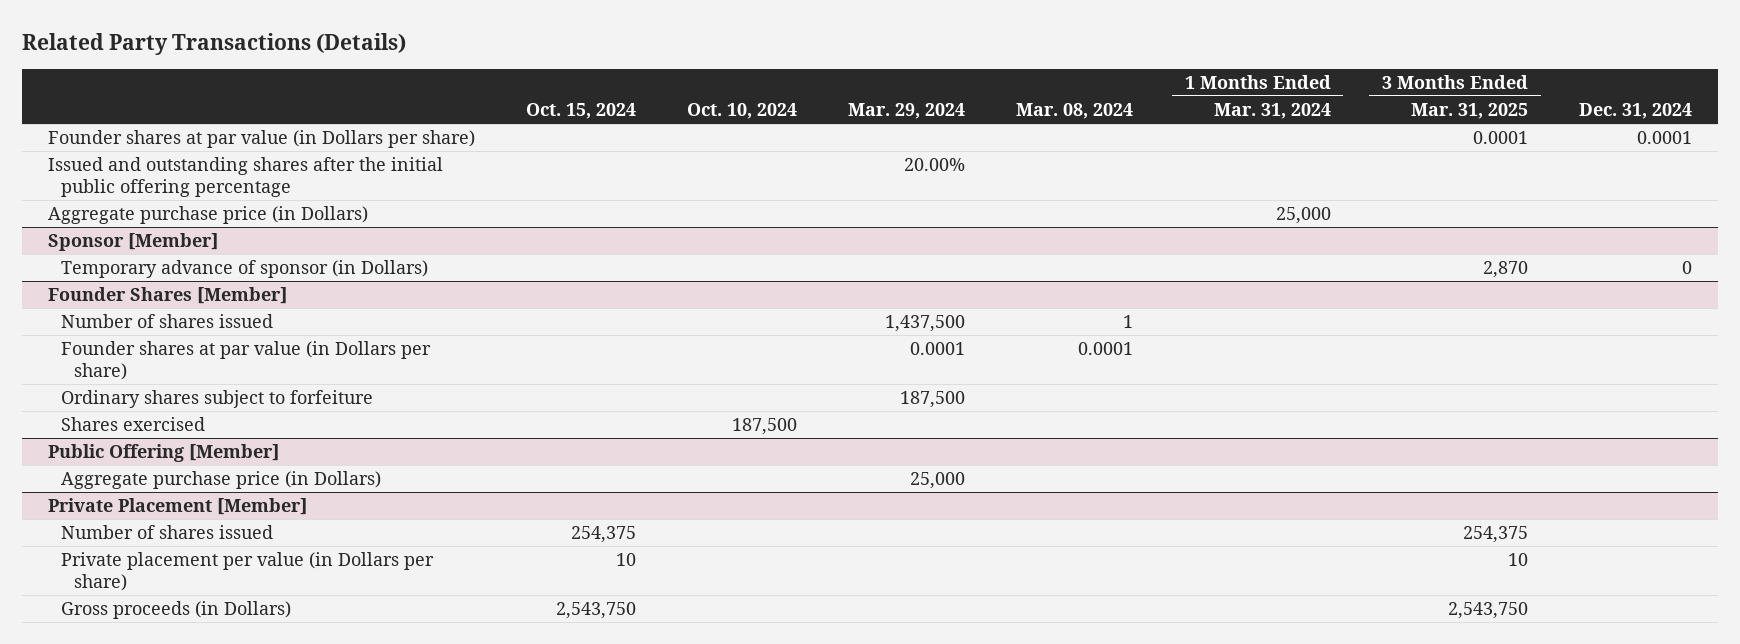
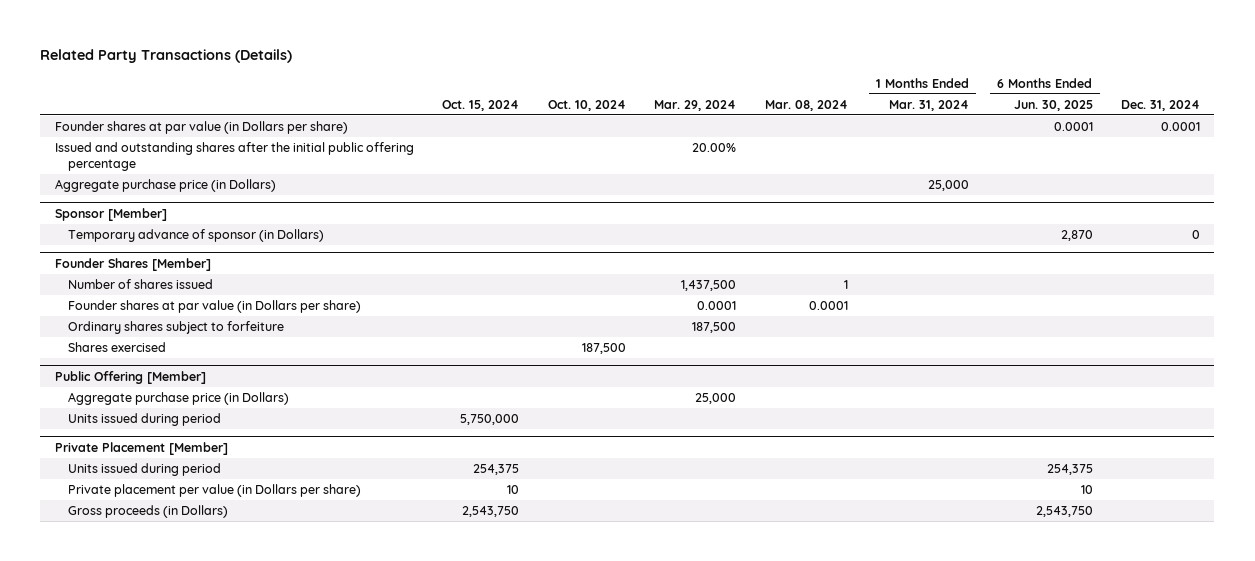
- | Oct. 15, 2024 | Oct. 10, 2024 | Mar. 29, 2024 | Mar. 08, 2024 | 1 Months Ended Mar. 31, 2024 | 3 Months Ended Mar. 31, 2025 | Dec. 31, 2024
+ | Oct. 15, 2024 | Oct. 10, 2024 | Mar. 29, 2024 | Mar. 08, 2024 | 1 Months Ended Mar. 31, 2024 | 6 Months Ended Jun. 30, 2025 | Dec. 31, 2024
@ Public Offering [Member]
+ Units issued during period | 5,750,000 | | | | | |
@ Private Placement [Member]
- Number of shares issued | 254,375 | | | | | 254,375 |
+ Units issued during period | 254,375 | | | | | 254,375 |

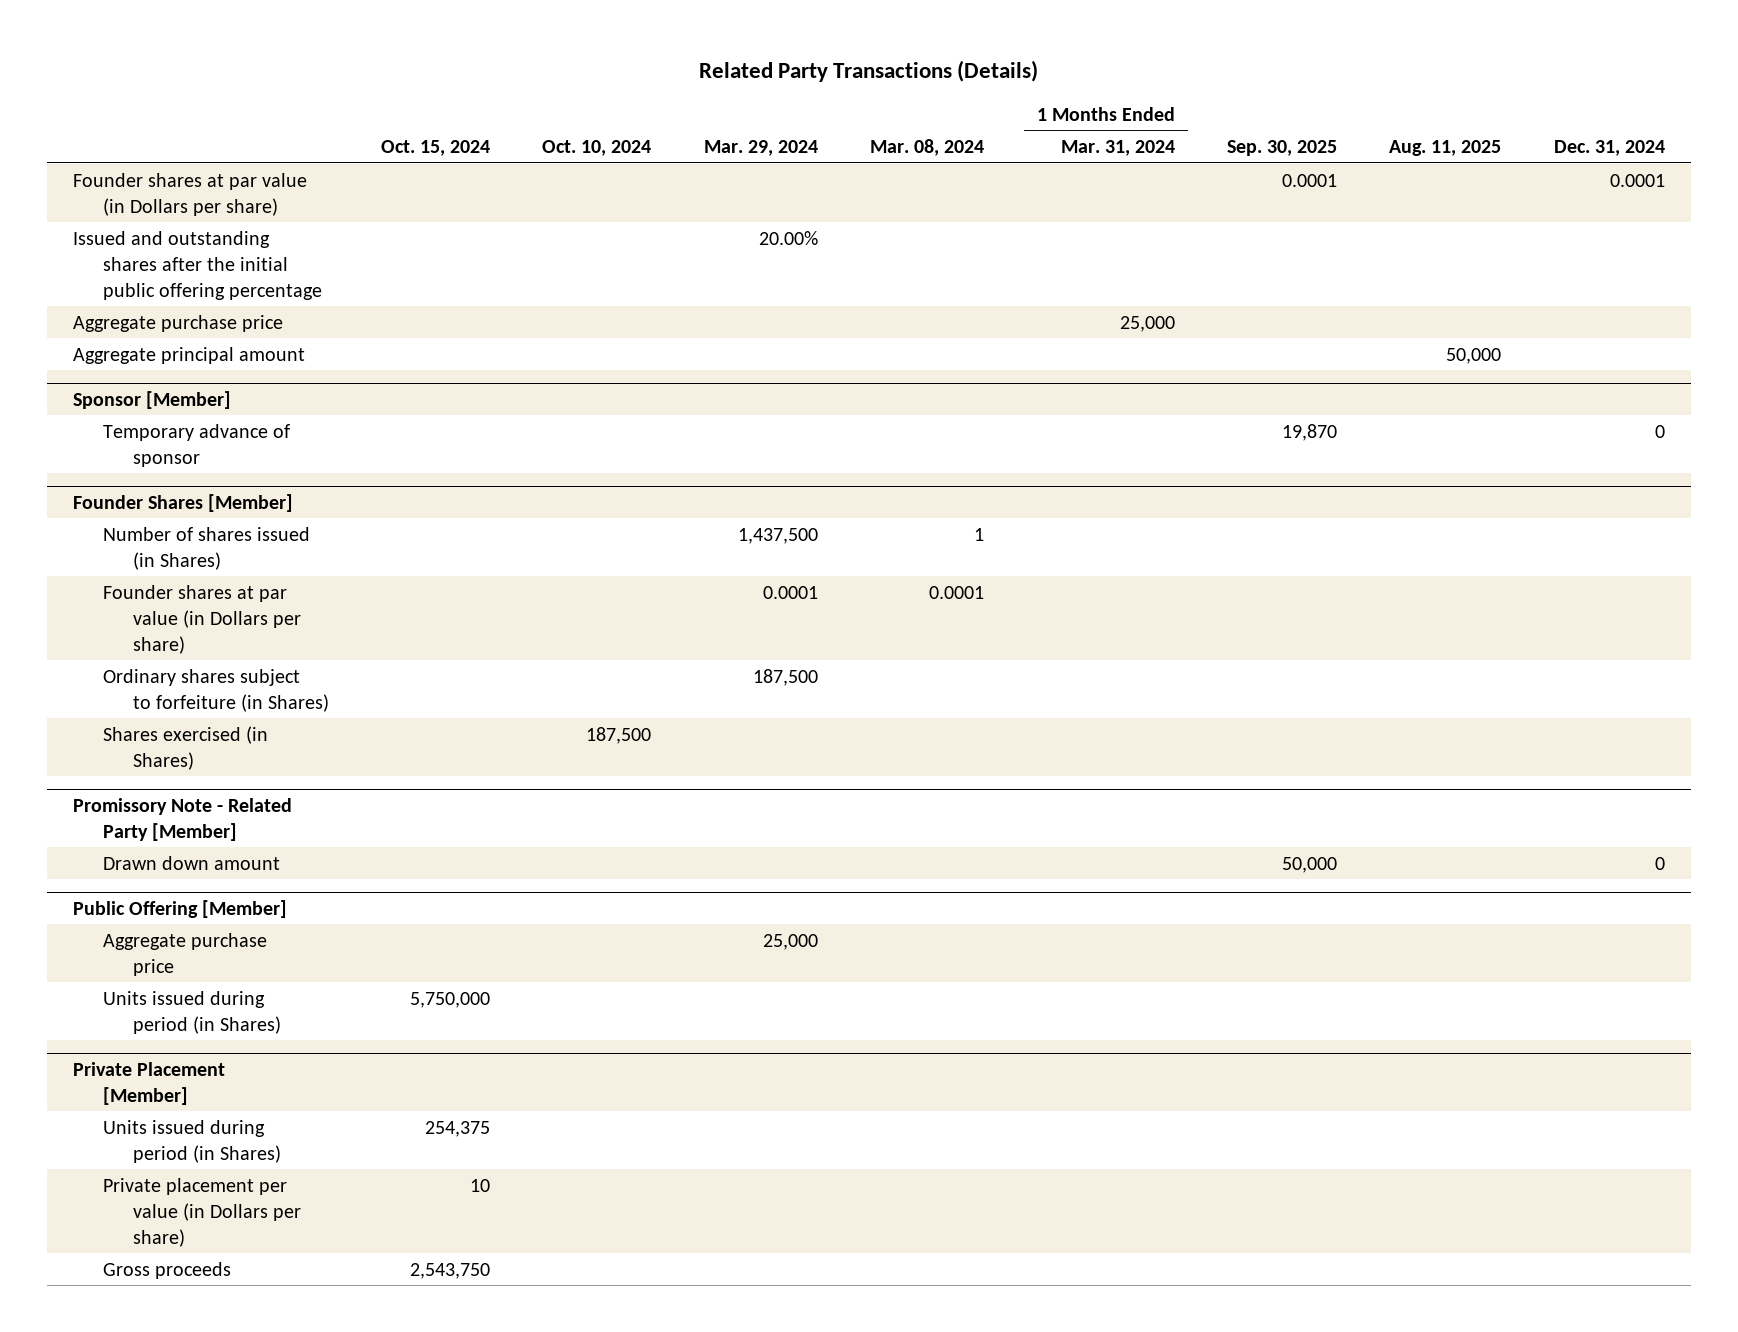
- | Oct. 15, 2024 | Oct. 10, 2024 | Mar. 29, 2024 | Mar. 08, 2024 | 1 Months Ended Mar. 31, 2024 | 6 Months Ended Jun. 30, 2025 | Dec. 31, 2024
+ | Oct. 15, 2024 | Oct. 10, 2024 | Mar. 29, 2024 | Mar. 08, 2024 | 1 Months Ended Mar. 31, 2024 | Sep. 30, 2025 | Aug. 11, 2025 | Dec. 31, 2024
- Aggregate purchase price (in Dollars) | | | | | 25,000 | |
+ Aggregate purchase price | | | | | 25,000 | | |
+ Aggregate principal amount | | | | | | | 50,000 |
@ Sponsor [Member]
- Temporary advance of sponsor (in Dollars) | | | | | | 2,870 | 0
+ Temporary advance of sponsor | | | | | | 19,870 | | 0
@ Founder Shares [Member]
- Number of shares issued | | | 1,437,500 | 1 | | |
+ Number of shares issued (in Shares) | | | 1,437,500 | 1 | | | |
- Ordinary shares subject to forfeiture | | | 187,500 | | | |
- Shares exercised | | 187,500 | | | | |
+ Ordinary shares subject to forfeiture (in Shares) | | | 187,500 | | | | |
+ Shares exercised (in Shares) | | 187,500 | | | | | |
+ Promissory Note - Related Party [Member]
+ Drawn down amount | | | | | | 50,000 | | 0
@ Public Offering [Member]
- Aggregate purchase price (in Dollars) | | | 25,000 | | | |
- Units issued during period | 5,750,000 | | | | | |
+ Aggregate purchase price | | | 25,000 | | | | |
+ Units issued during period (in Shares) | 5,750,000 | | | | | | |
@ Private Placement [Member]
- Units issued during period | 254,375 | | | | | 254,375 |
+ Units issued during period (in Shares) | 254,375 | | | | | | |
- Gross proceeds (in Dollars) | 2,543,750 | | | | | 2,543,750 |
+ Gross proceeds | 2,543,750 | | | | | | |

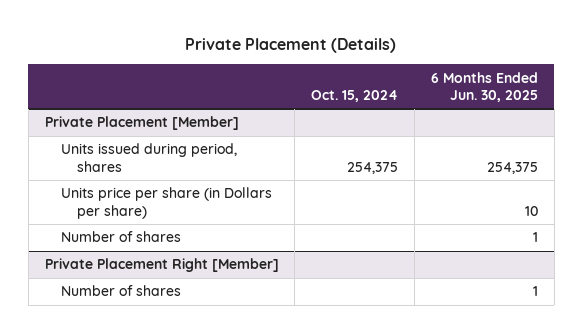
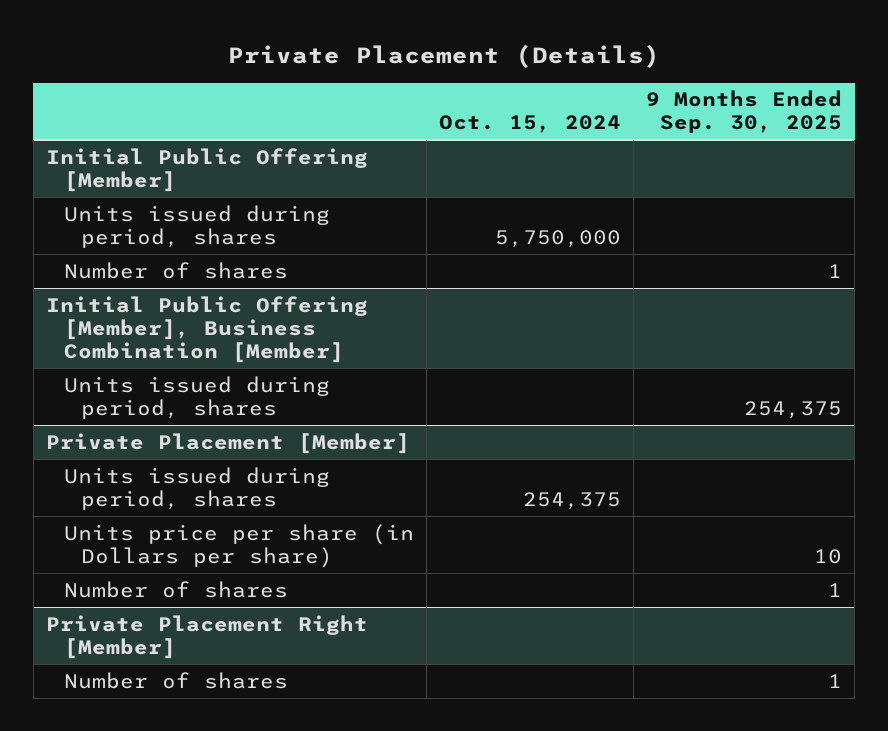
- | Oct. 15, 2024 | 6 Months Ended Jun. 30, 2025
+ | Oct. 15, 2024 | 9 Months Ended Sep. 30, 2025
+ Initial Public Offering [Member]
+ Units issued during period, shares | 5,750,000 |
+ Number of shares | | 1
+ Initial Public Offering [Member], Business Combination [Member]
+ Units issued during period, shares | | 254,375

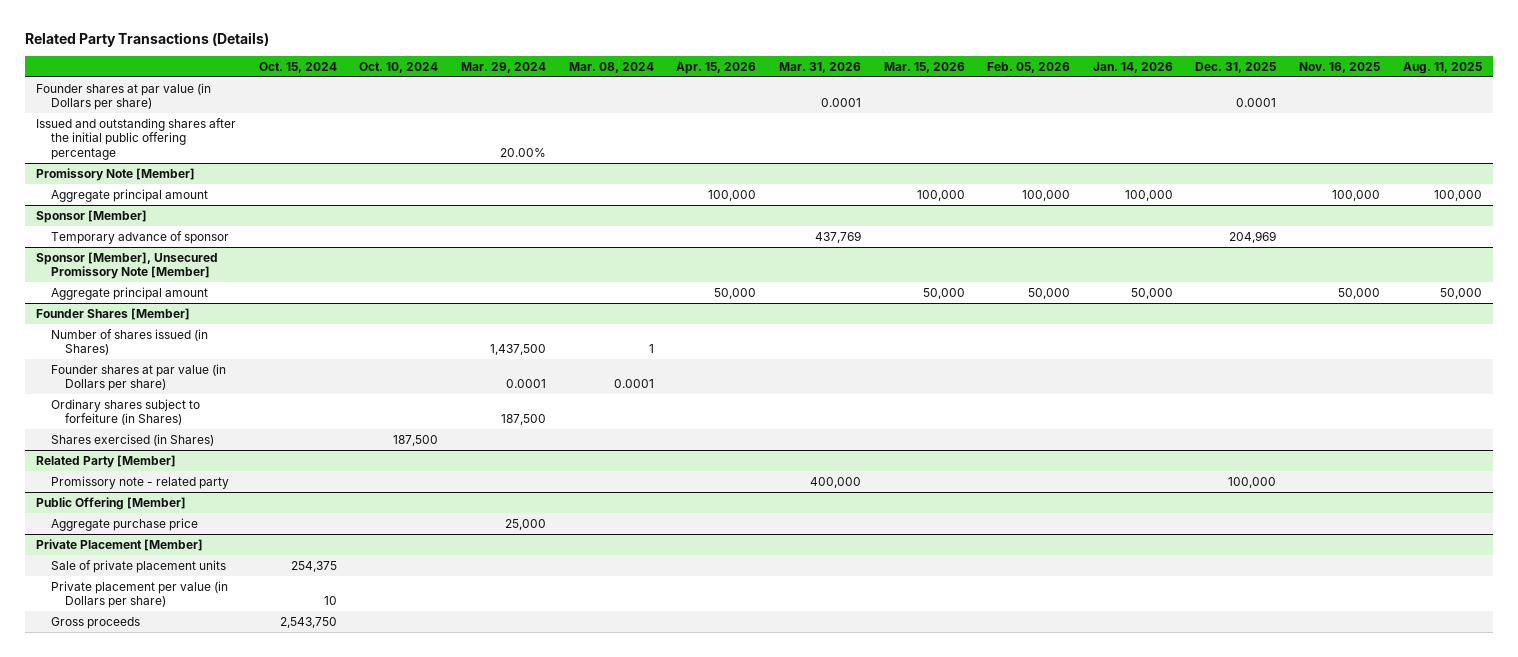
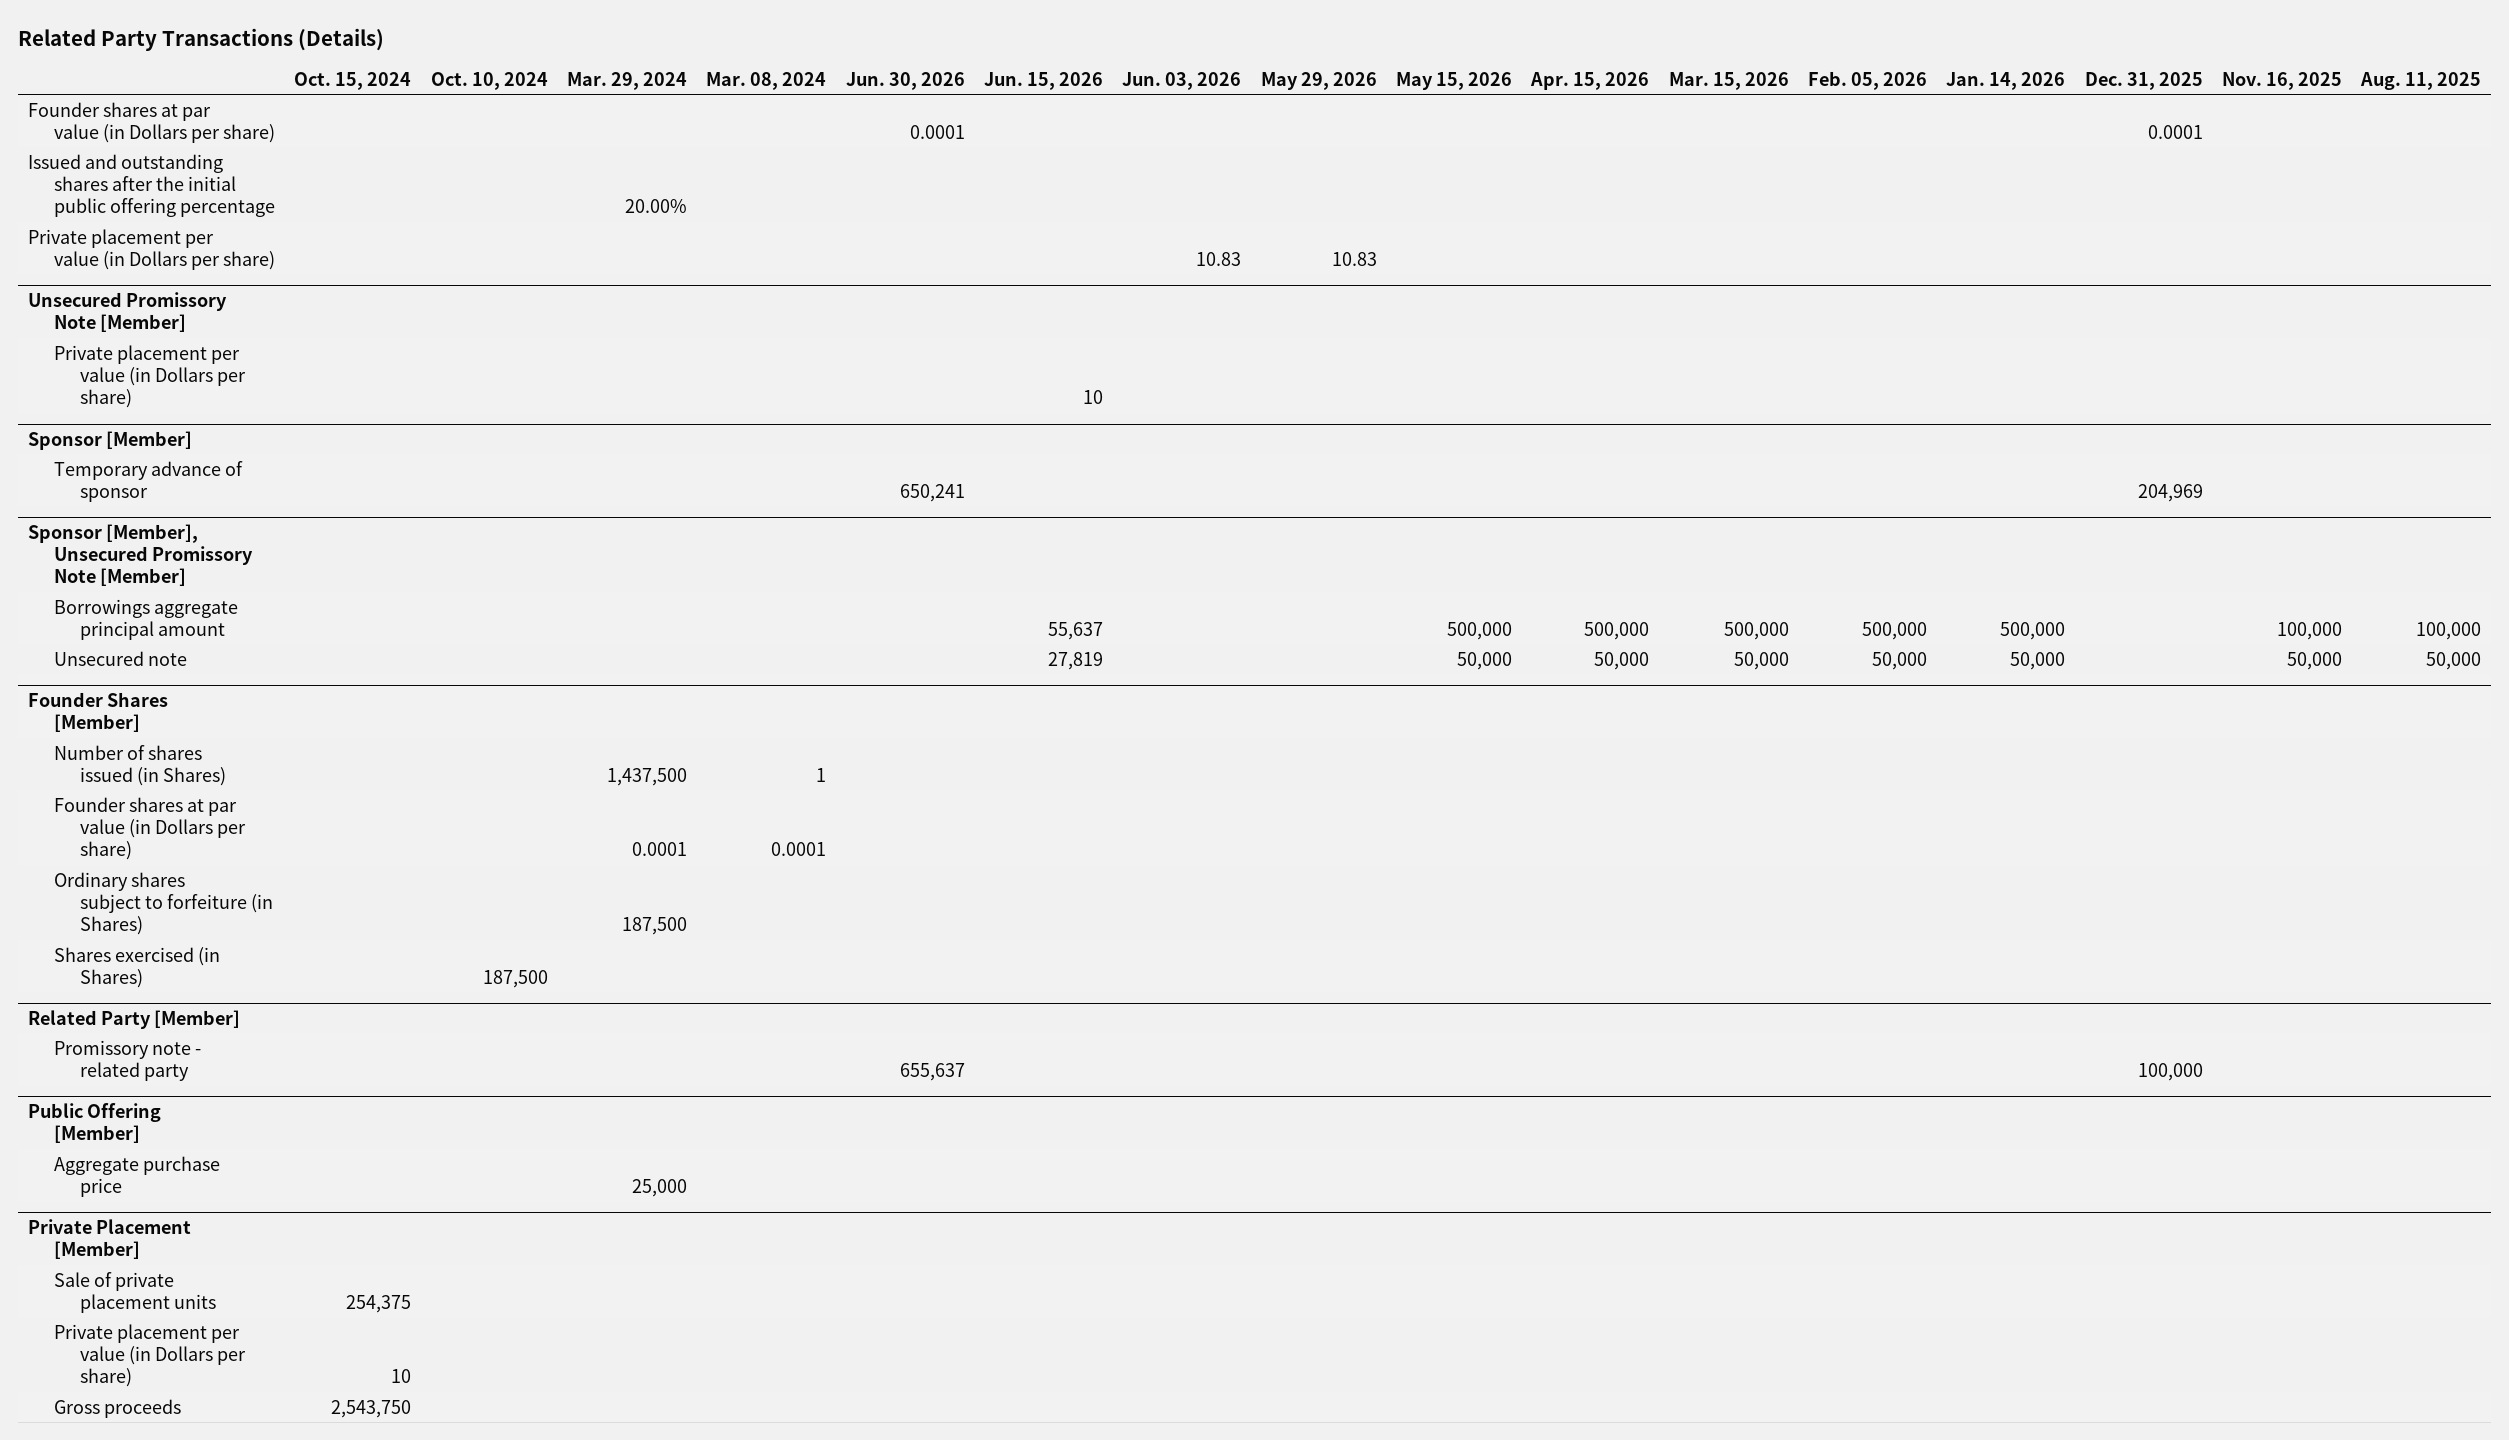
- | Oct. 15, 2024 | Oct. 10, 2024 | Mar. 29, 2024 | Mar. 08, 2024 | Apr. 15, 2026 | Mar. 31, 2026 | Mar. 15, 2026 | Feb. 05, 2026 | Jan. 14, 2026 | Dec. 31, 2025 | Nov. 16, 2025 | Aug. 11, 2025
+ | Oct. 15, 2024 | Oct. 10, 2024 | Mar. 29, 2024 | Mar. 08, 2024 | Jun. 30, 2026 | Jun. 15, 2026 | Jun. 03, 2026 | May 29, 2026 | May 15, 2026 | Apr. 15, 2026 | Mar. 15, 2026 | Feb. 05, 2026 | Jan. 14, 2026 | Dec. 31, 2025 | Nov. 16, 2025 | Aug. 11, 2025
- Promissory Note [Member]
- Aggregate principal amount | | | | | 100,000 | | 100,000 | 100,000 | 100,000 | | 100,000 | 100,000
+ Private placement per value (in Dollars per share) | | | | | | | 10.83 | 10.83 | | | | | | | |
+ Unsecured Promissory Note [Member]
+ Private placement per value (in Dollars per share) | | | | | | 10 | | | | | | | | | |
@ Sponsor [Member], Unsecured Promissory Note [Member]
- Aggregate principal amount | | | | | 50,000 | | 50,000 | 50,000 | 50,000 | | 50,000 | 50,000
+ Borrowings aggregate principal amount | | | | | | 55,637 | | | 500,000 | 500,000 | 500,000 | 500,000 | 500,000 | | 100,000 | 100,000
+ Unsecured note | | | | | | 27,819 | | | 50,000 | 50,000 | 50,000 | 50,000 | 50,000 | | 50,000 | 50,000

